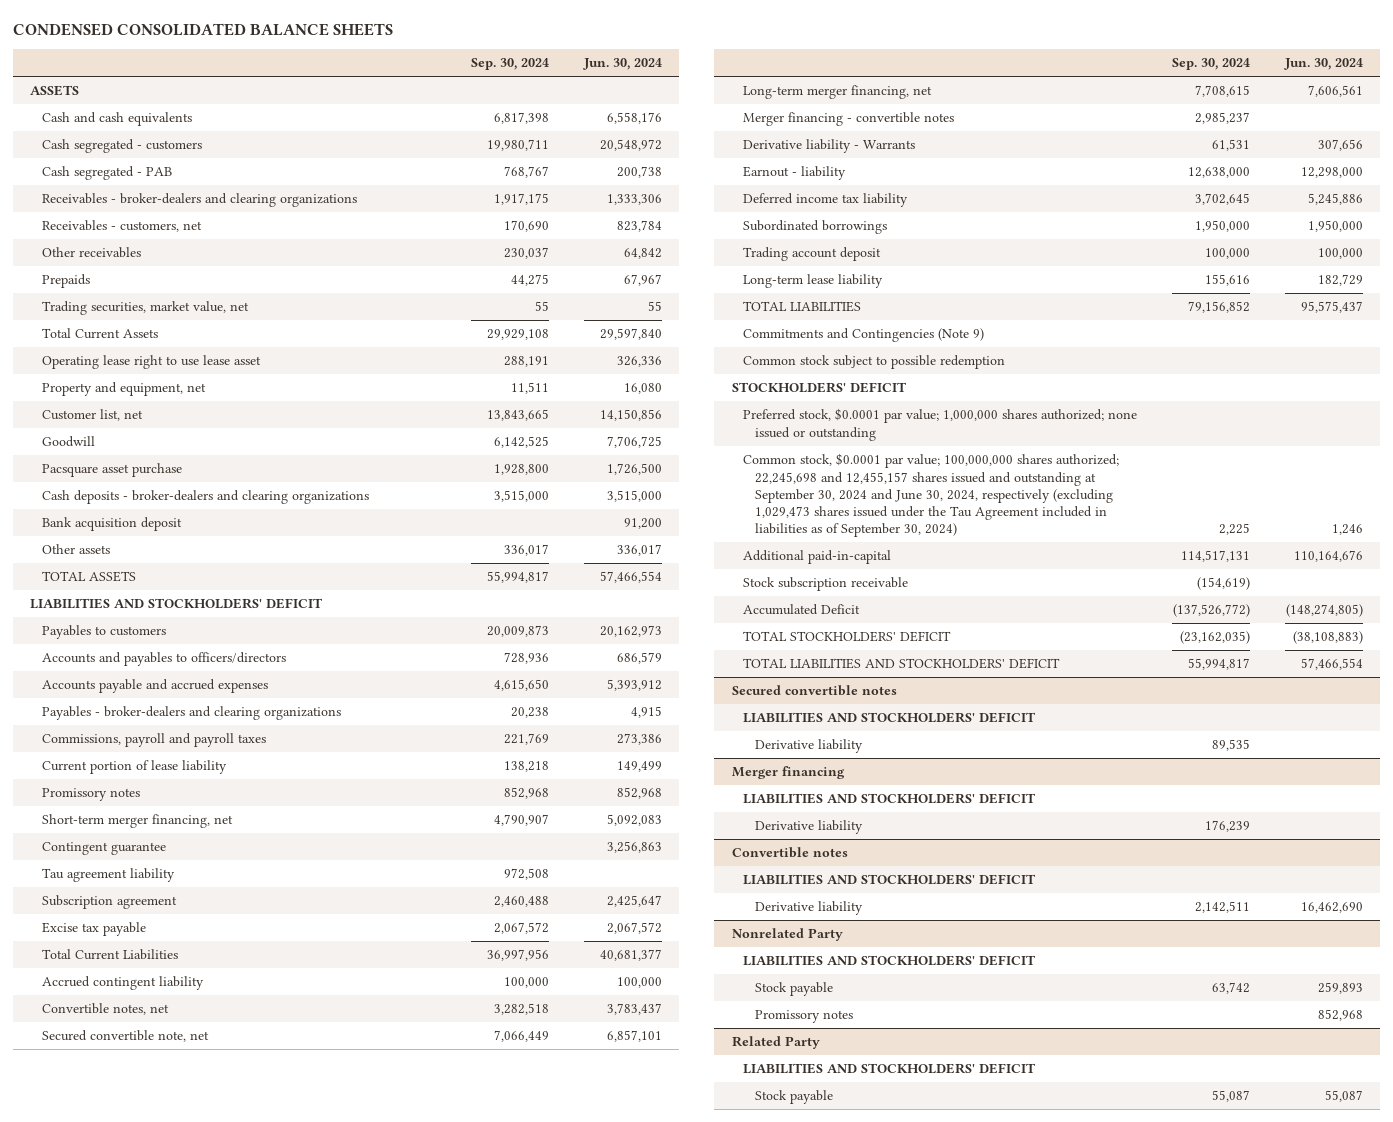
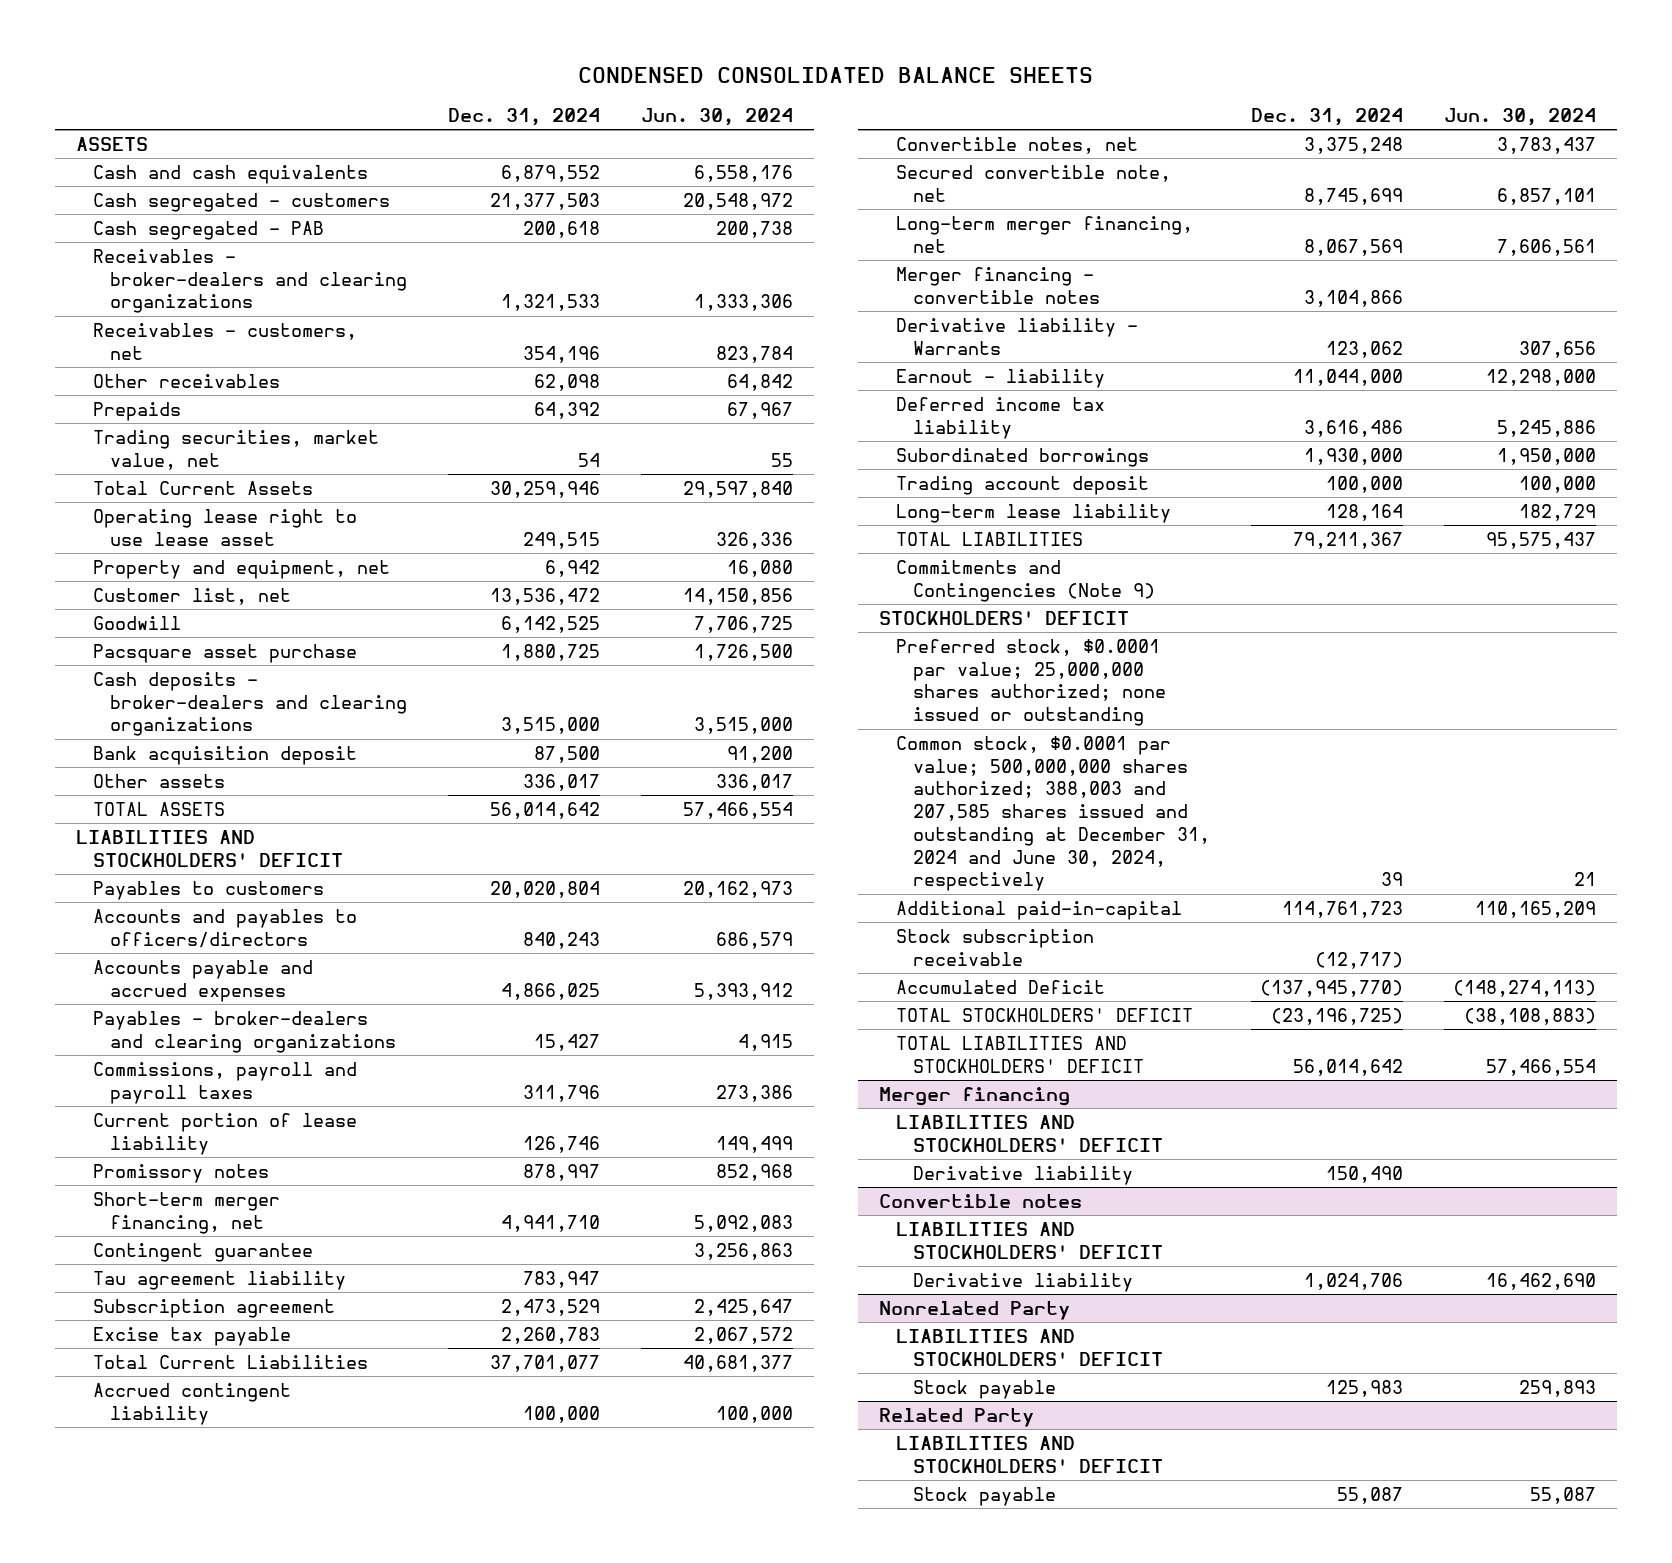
- | Sep. 30, 2024 | Jun. 30, 2024
+ | Dec. 31, 2024 | Jun. 30, 2024
- Common stock subject to possible redemption
- Preferred stock, $0.0001 par value; 1,000,000 shares authorized; none issued or outstanding
- Common stock, $0.0001 par value; 100,000,000 shares authorized; 22,245,698 and 12,455,157 shares issued and outstanding at September 30, 2024 and June 30, 2024, respectively (excluding 1,029,473 shares issued under the Tau Agreement included in liabilities as of September 30, 2024) | 2,225 | 1,246
- Additional paid-in-capital | 114,517,131 | 110,164,676
+ Preferred stock, $0.0001 par value; 25,000,000 shares authorized; none issued or outstanding
+ Common stock, $0.0001 par value; 500,000,000 shares authorized; 388,003 and 207,585 shares issued and outstanding at December 31, 2024 and June 30, 2024, respectively | 39 | 21
+ Additional paid-in-capital | 114,761,723 | 110,165,209
- Accumulated Deficit | (137,526,772) | (148,274,805)
+ Accumulated Deficit | (137,945,770) | (148,274,113)
- Secured convertible notes
- LIABILITIES AND STOCKHOLDERS' DEFICIT
- Derivative liability | 89,535 |
@ Nonrelated Party
- Promissory notes | | 852,968

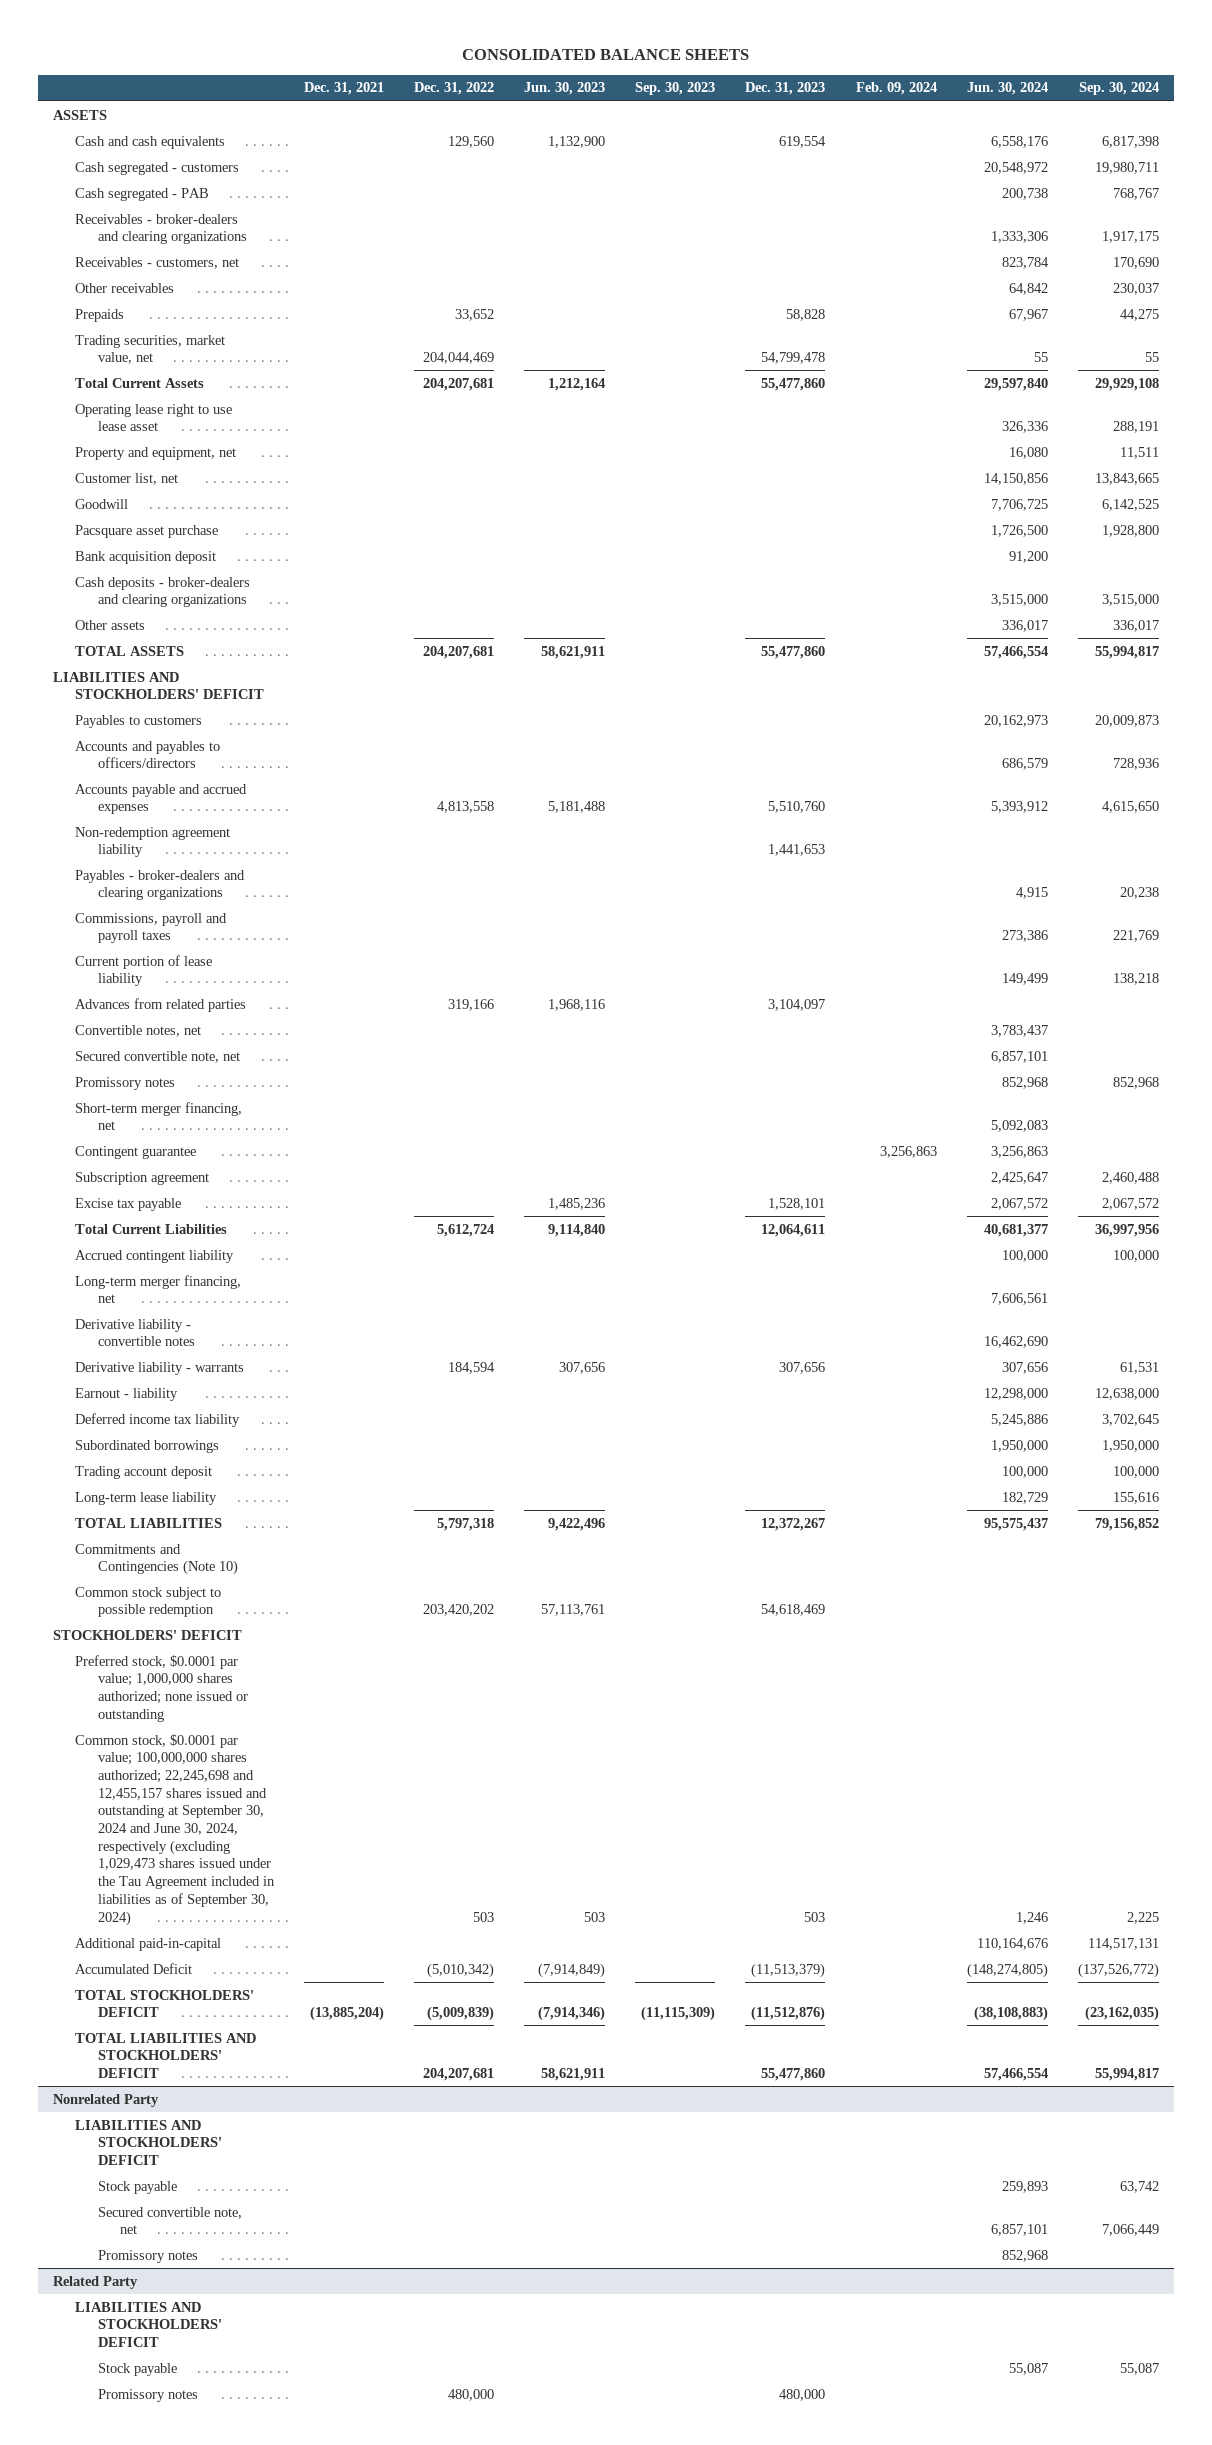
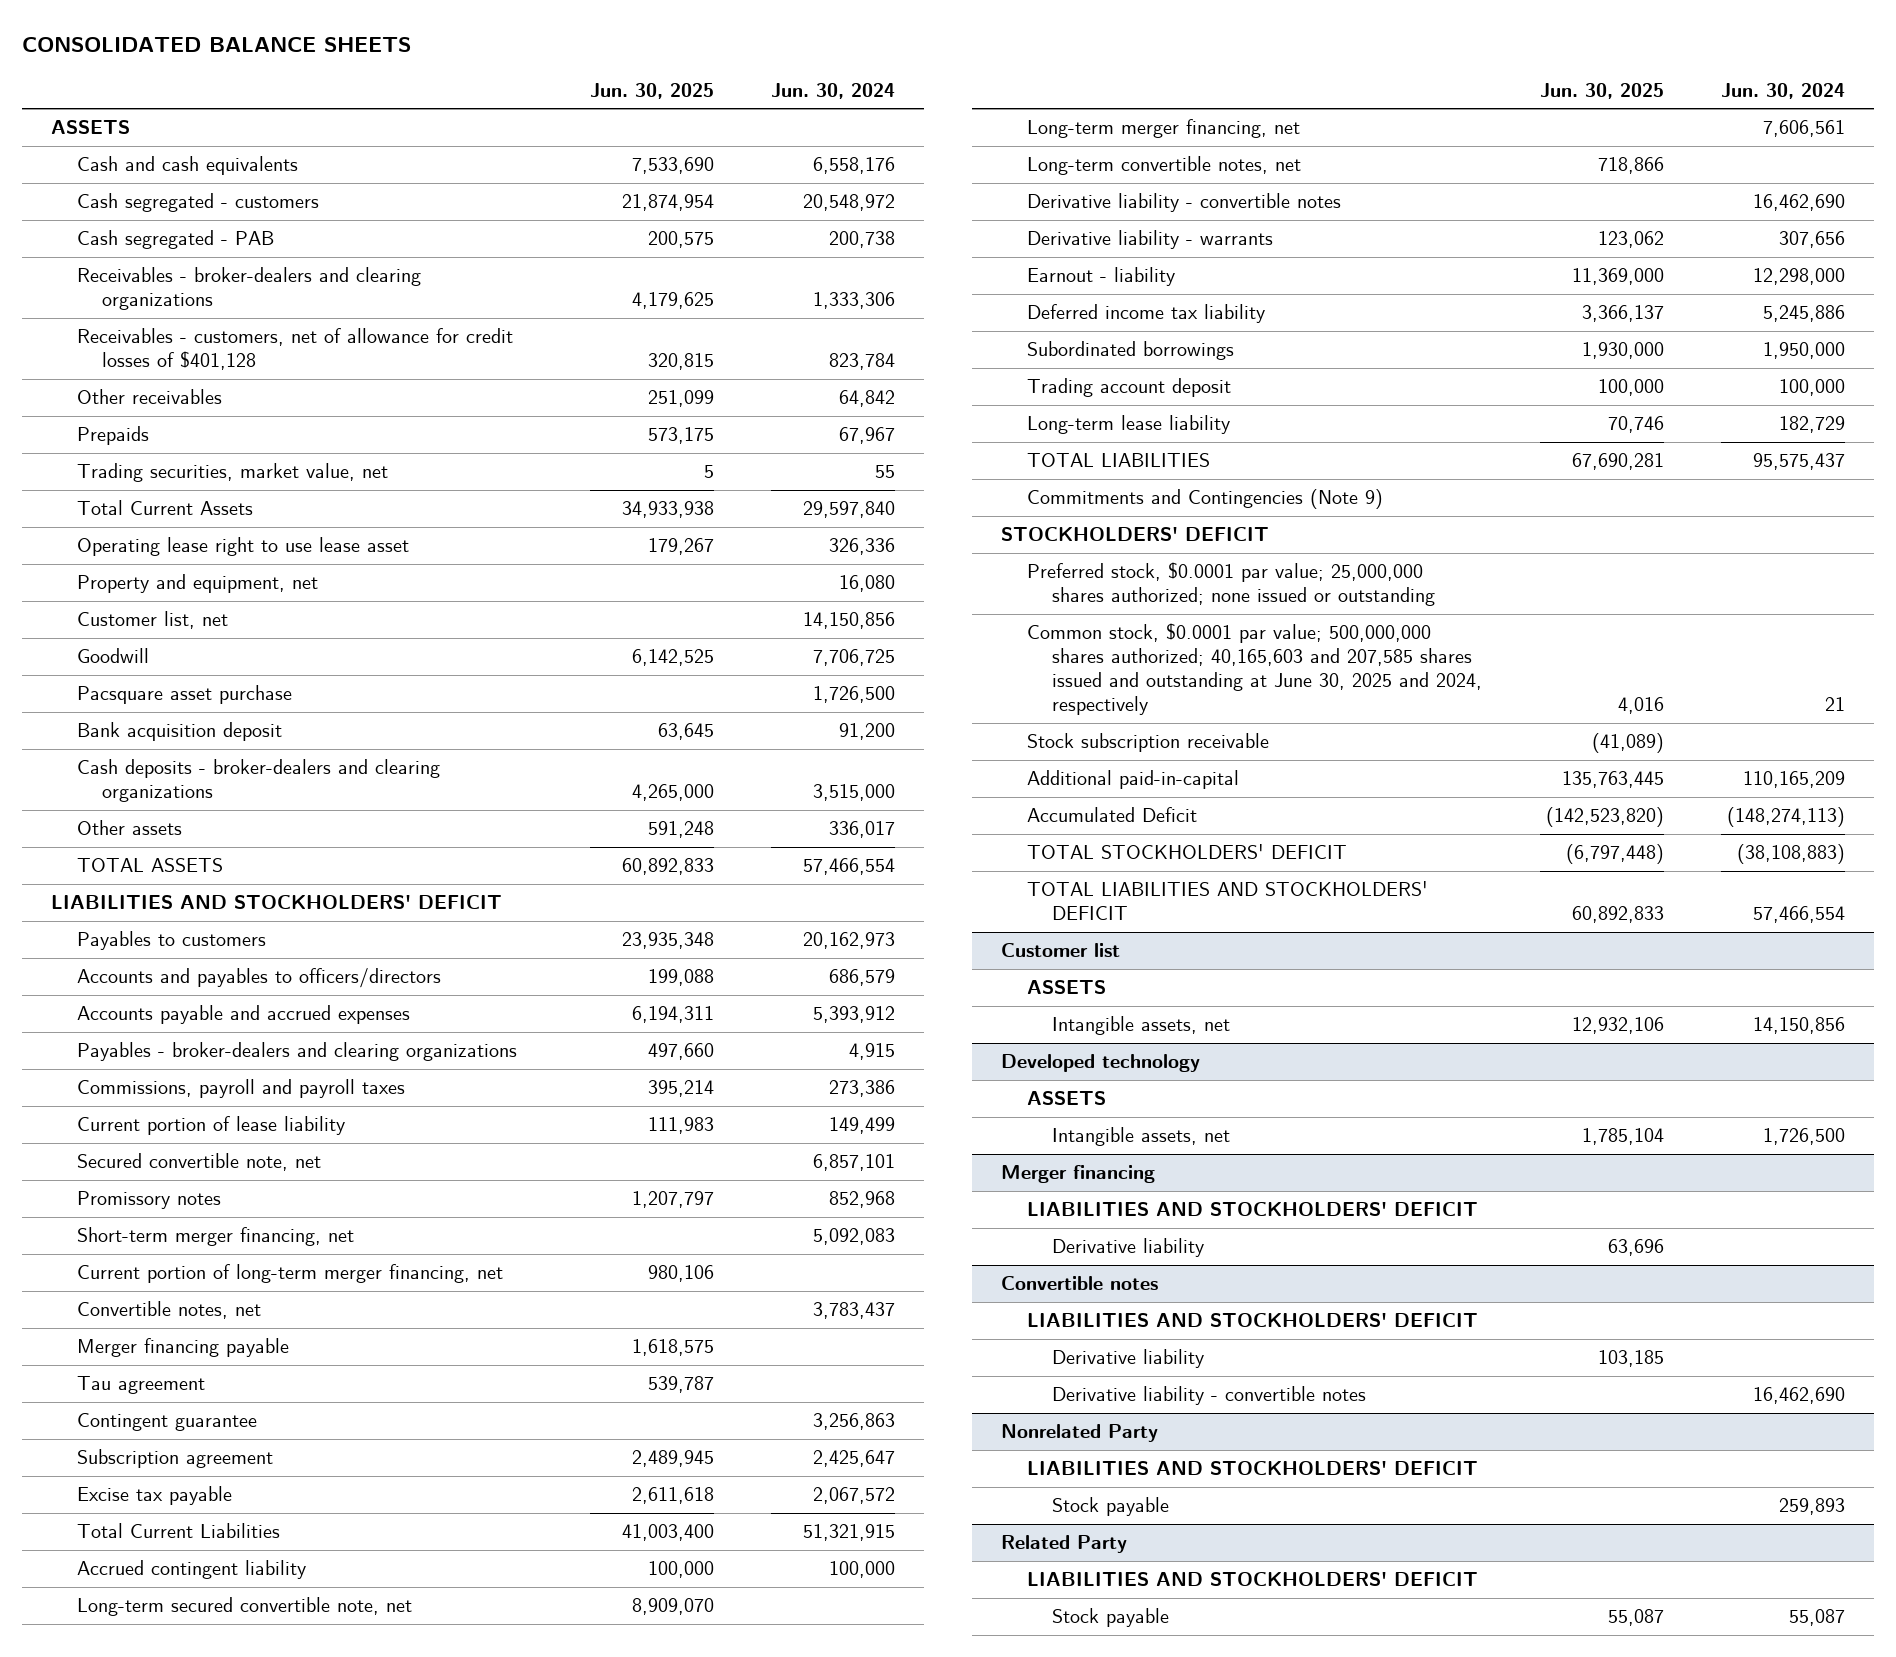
- | Dec. 31, 2021 | Dec. 31, 2022 | Jun. 30, 2023 | Sep. 30, 2023 | Dec. 31, 2023 | Feb. 09, 2024 | Jun. 30, 2024 | Sep. 30, 2024
+ | Jun. 30, 2025 | Jun. 30, 2024
- Receivables - customers, net | | | | | | | 823,784 | 170,690
+ Receivables - customers, net of allowance for credit losses of $401,128 | 320,815 | 823,784
- Non-redemption agreement liability | | | | | 1,441,653 | | |
- Advances from related parties | | 319,166 | 1,968,116 | | 3,104,097 | | |
+ Current portion of long-term merger financing, net | 980,106 |
moved down: Convertible notes, net | | 3,783,437
+ Merger financing payable | 1,618,575 |
+ Tau agreement | 539,787 |
- Total Current Liabilities | | 5,612,724 | 9,114,840 | | 12,064,611 | | 40,681,377 | 36,997,956
+ Total Current Liabilities | 41,003,400 | 51,321,915
+ Long-term secured convertible note, net | 8,909,070 |
+ Long-term convertible notes, net | 718,866 |
- Commitments and Contingencies (Note 10)
- Common stock subject to possible redemption | | 203,420,202 | 57,113,761 | | 54,618,469 | | |
+ Commitments and Contingencies (Note 9)
- Preferred stock, $0.0001 par value; 1,000,000 shares authorized; none issued or outstanding
- Common stock, $0.0001 par value; 100,000,000 shares authorized; 22,245,698 and 12,455,157 shares issued and outstanding at September 30, 2024 and June 30, 2024, respectively (excluding 1,029,473 shares issued under the Tau Agreement included in liabilities as of September 30, 2024) | | 503 | 503 | | 503 | | 1,246 | 2,225
- Additional paid-in-capital | | | | | | | 110,164,676 | 114,517,131
- Accumulated Deficit | | (5,010,342) | (7,914,849) | | (11,513,379) | | (148,274,805) | (137,526,772)
+ Preferred stock, $0.0001 par value; 25,000,000 shares authorized; none issued or outstanding
+ Common stock, $0.0001 par value; 500,000,000 shares authorized; 40,165,603 and 207,585 shares issued and outstanding at June 30, 2025 and 2024, respectively | 4,016 | 21
+ Stock subscription receivable | (41,089) |
+ Additional paid-in-capital | 135,763,445 | 110,165,209
+ Accumulated Deficit | (142,523,820) | (148,274,113)
+ Customer list
+ ASSETS
+ Intangible assets, net | 12,932,106 | 14,150,856
+ Developed technology
+ ASSETS
+ Intangible assets, net | 1,785,104 | 1,726,500
+ Merger financing
+ LIABILITIES AND STOCKHOLDERS' DEFICIT
+ Derivative liability | 63,696 |
+ Convertible notes
+ LIABILITIES AND STOCKHOLDERS' DEFICIT
+ Derivative liability | 103,185 |
+ Derivative liability - convertible notes | | 16,462,690
@ Nonrelated Party
- Secured convertible note, net | | | | | | | 6,857,101 | 7,066,449
- Promissory notes | | | | | | | 852,968 |
@ Related Party
- Promissory notes | | 480,000 | | | 480,000 | | |

